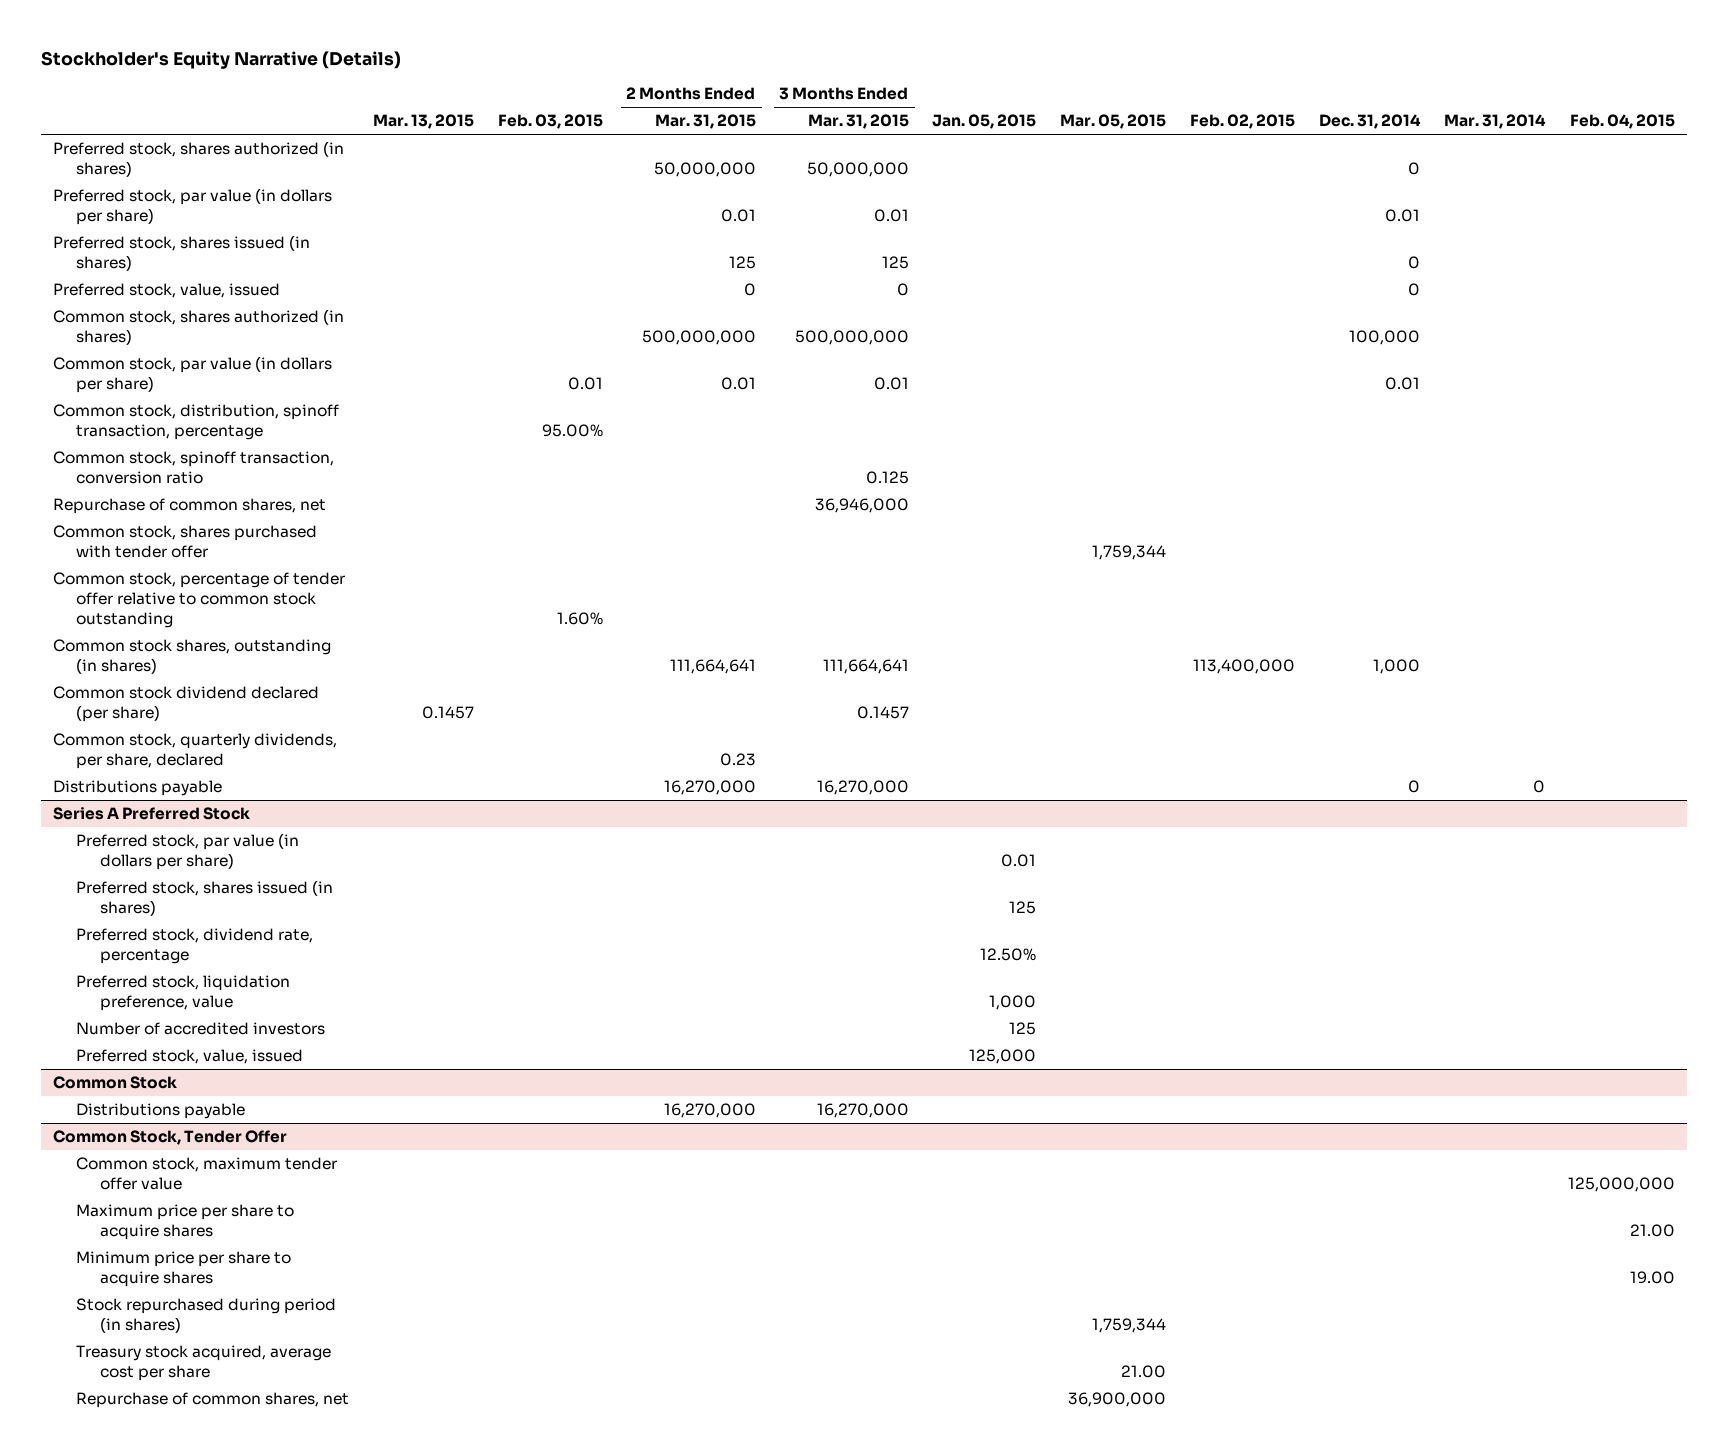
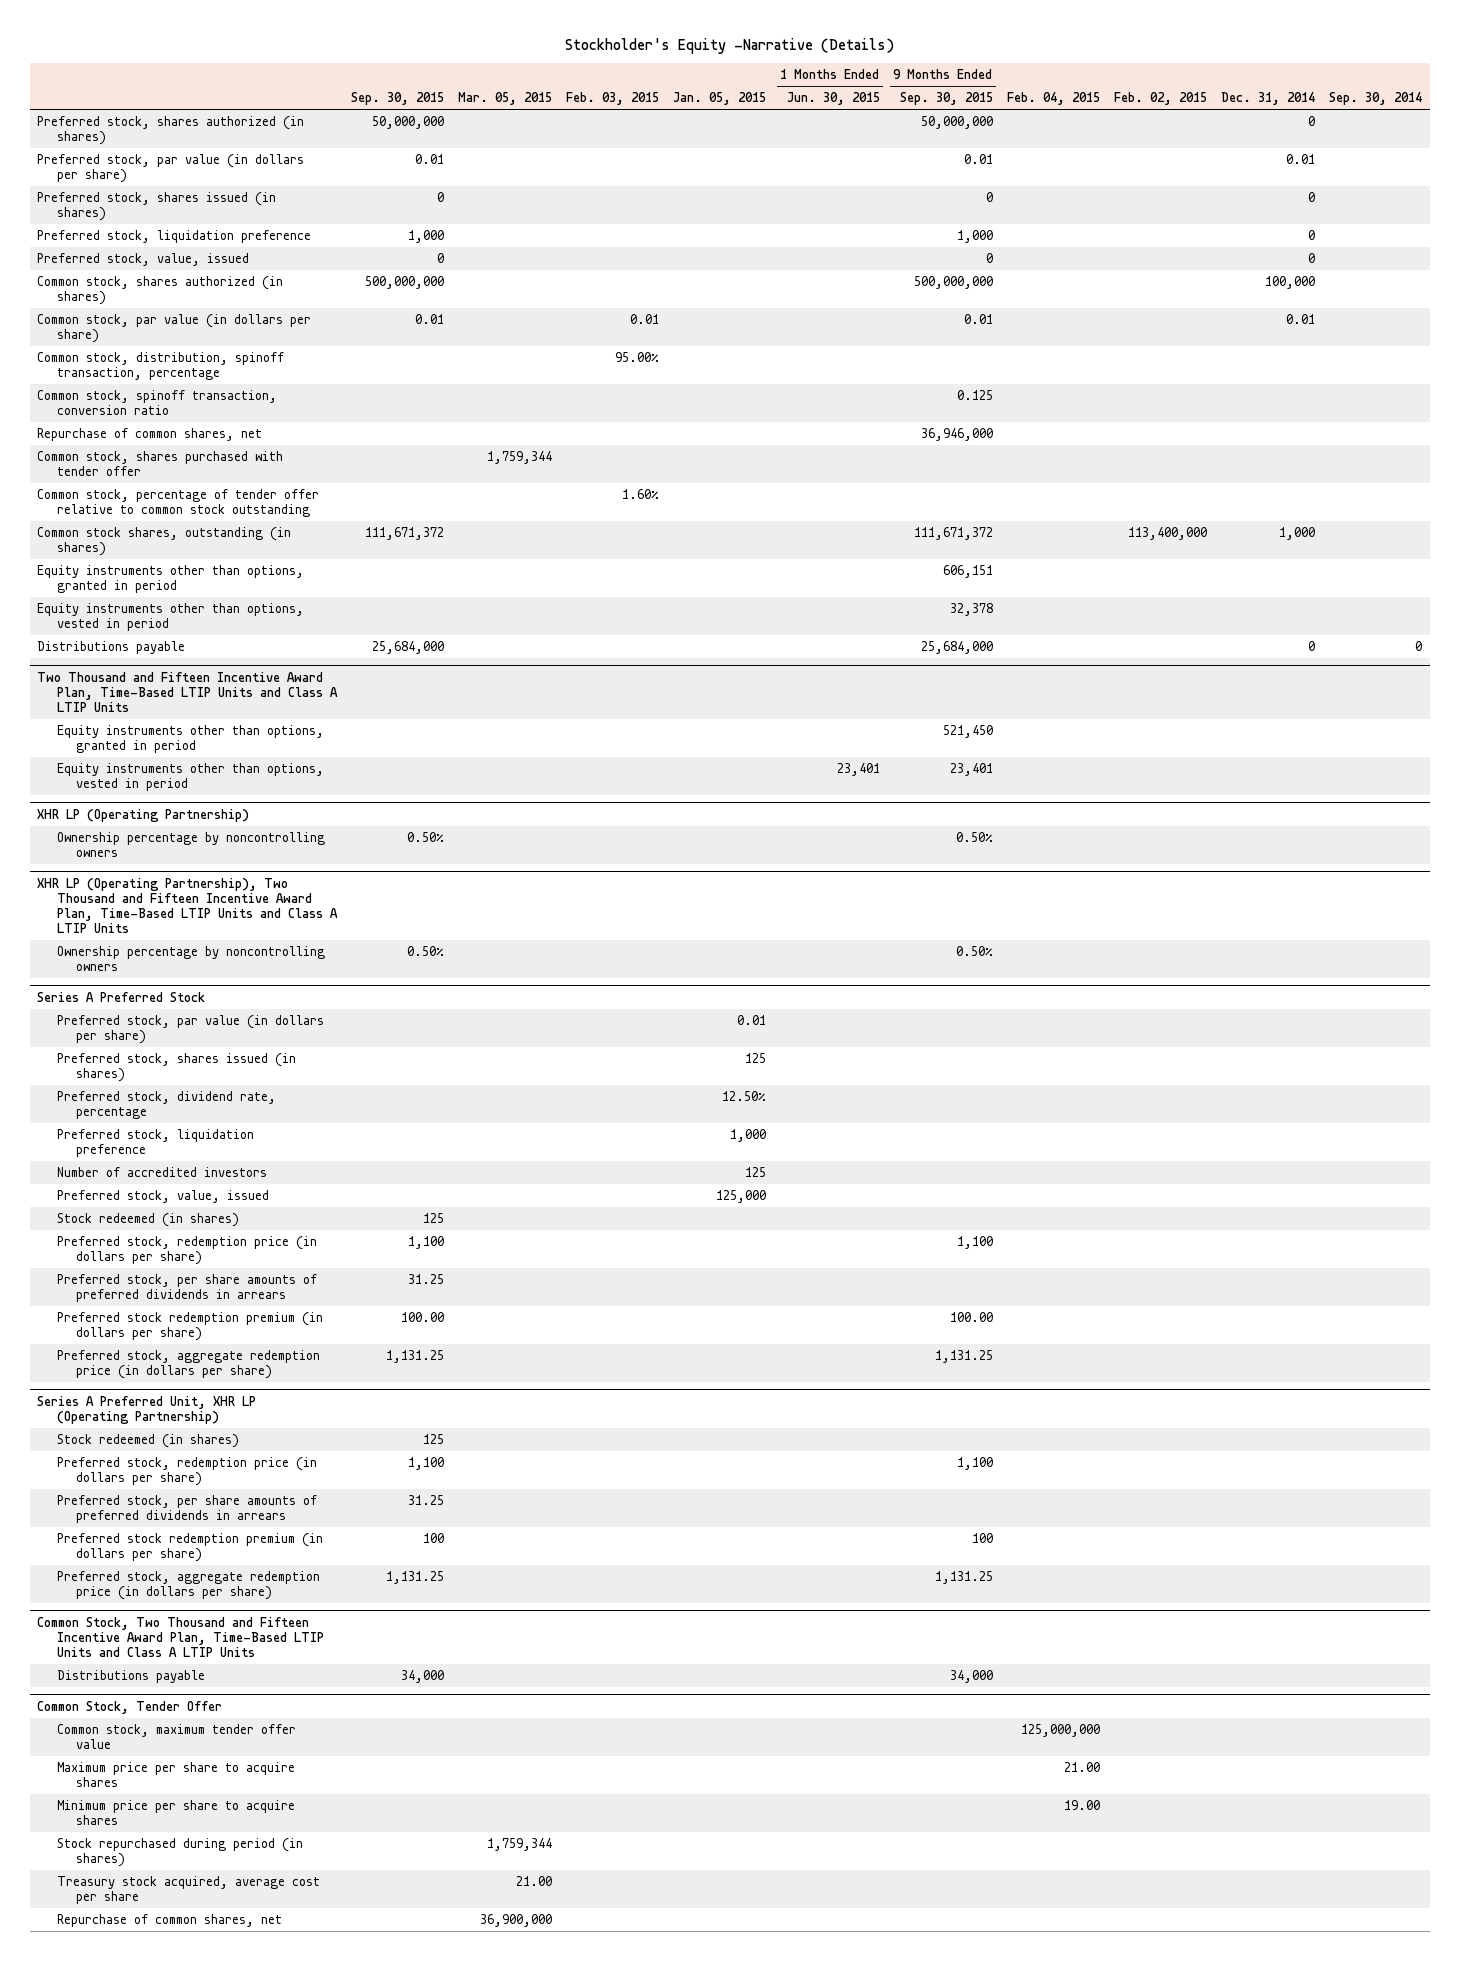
- Stockholder's Equity Narrative (Details)
+ Stockholder's Equity -Narrative (Details)
- | Mar. 13, 2015 | Feb. 03, 2015 | 2 Months Ended Mar. 31, 2015 | 3 Months Ended Mar. 31, 2015 | Jan. 05, 2015 | Mar. 05, 2015 | Feb. 02, 2015 | Dec. 31, 2014 | Mar. 31, 2014 | Feb. 04, 2015
+ | Sep. 30, 2015 | Mar. 05, 2015 | Feb. 03, 2015 | Jan. 05, 2015 | 1 Months Ended Jun. 30, 2015 | 9 Months Ended Sep. 30, 2015 | Feb. 04, 2015 | Feb. 02, 2015 | Dec. 31, 2014 | Sep. 30, 2014
+ Preferred stock, liquidation preference | 1,000 | | | | | 1,000 | | | 0 |
- Common stock dividend declared (per share) | 0.1457 | | | 0.1457 | | | | | |
- Common stock, quarterly dividends, per share, declared | | | 0.23 | | | | | | |
+ Equity instruments other than options, granted in period | | | | | | 606,151 | | | |
+ Equity instruments other than options, vested in period | | | | | | 32,378 | | | |
+ Two Thousand and Fifteen Incentive Award Plan, Time-Based LTIP Units and Class A LTIP Units
+ Equity instruments other than options, granted in period | | | | | | 521,450 | | | |
+ Equity instruments other than options, vested in period | | | | | 23,401 | 23,401 | | | |
+ XHR LP (Operating Partnership)
+ Ownership percentage by noncontrolling owners | 0.50% | | | | | 0.50% | | | |
+ XHR LP (Operating Partnership), Two Thousand and Fifteen Incentive Award Plan, Time-Based LTIP Units and Class A LTIP Units
+ Ownership percentage by noncontrolling owners | 0.50% | | | | | 0.50% | | | |
@ Series A Preferred Stock
- Preferred stock, liquidation preference, value | | | | | 1,000 | | | | |
+ Preferred stock, liquidation preference | | | | 1,000 | | | | | |
- Common Stock
@ Series A Preferred Stock
+ Stock redeemed (in shares) | 125 | | | | | | | | |
+ Preferred stock, redemption price (in dollars per share) | 1,100 | | | | | 1,100 | | | |
+ Preferred stock, per share amounts of preferred dividends in arrears | 31.25 | | | | | | | | |
+ Preferred stock redemption premium (in dollars per share) | 100.00 | | | | | 100.00 | | | |
+ Preferred stock, aggregate redemption price (in dollars per share) | 1,131.25 | | | | | 1,131.25 | | | |
+ Series A Preferred Unit, XHR LP (Operating Partnership)
+ Stock redeemed (in shares) | 125 | | | | | | | | |
+ Preferred stock, redemption price (in dollars per share) | 1,100 | | | | | 1,100 | | | |
+ Preferred stock, per share amounts of preferred dividends in arrears | 31.25 | | | | | | | | |
+ Preferred stock redemption premium (in dollars per share) | 100 | | | | | 100 | | | |
+ Preferred stock, aggregate redemption price (in dollars per share) | 1,131.25 | | | | | 1,131.25 | | | |
+ Common Stock, Two Thousand and Fifteen Incentive Award Plan, Time-Based LTIP Units and Class A LTIP Units

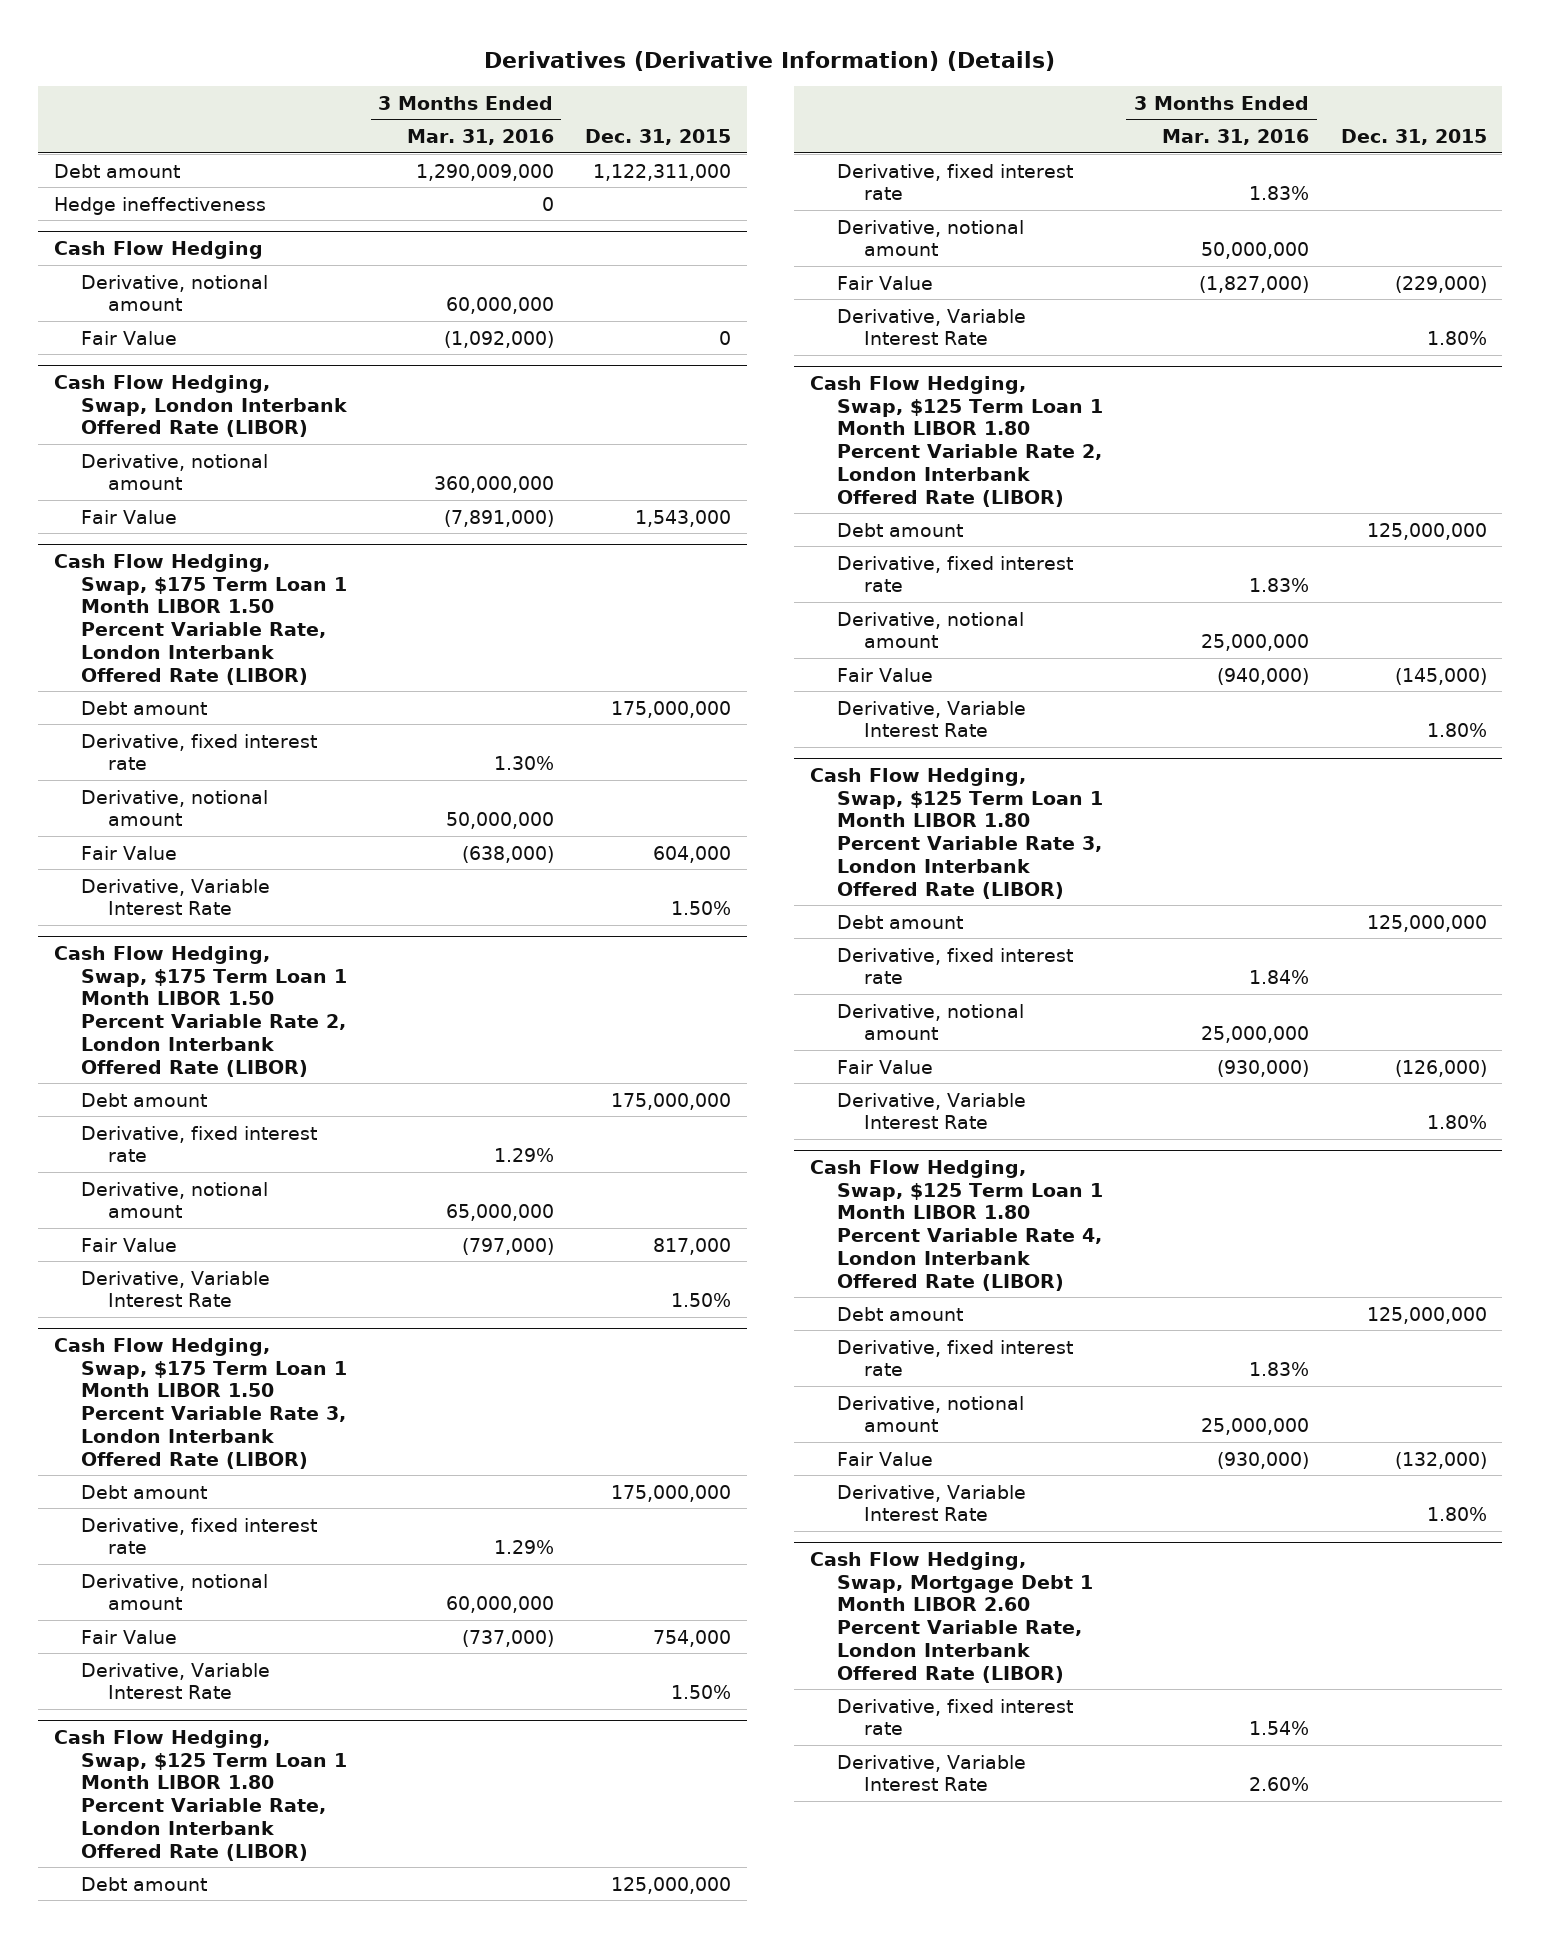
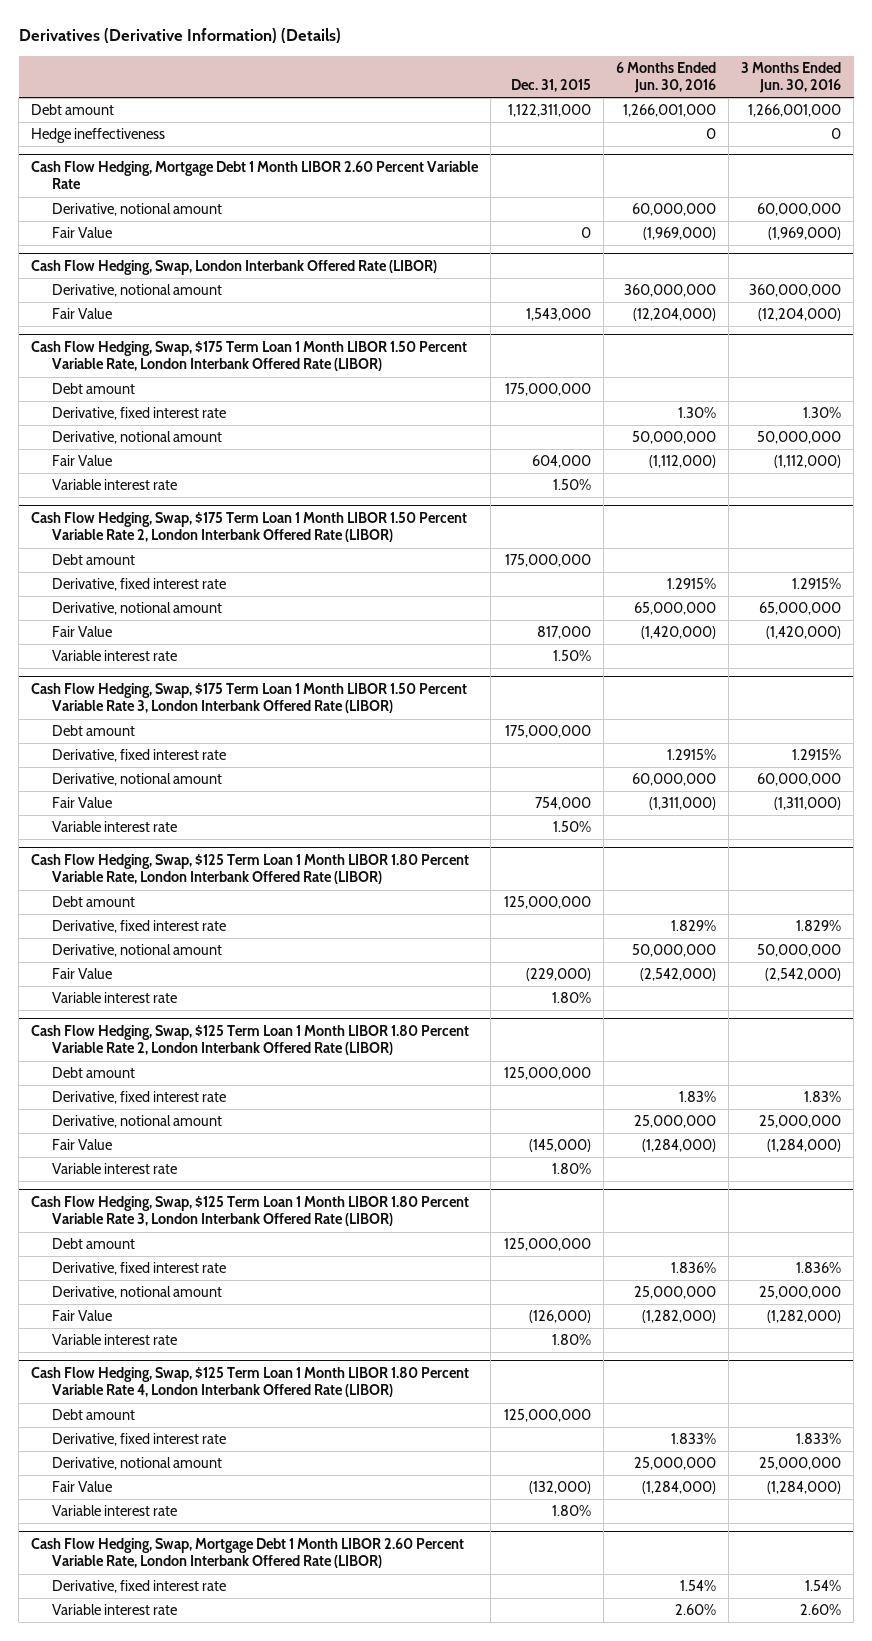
- | 3 Months Ended Mar. 31, 2016 | Dec. 31, 2015
+ | Dec. 31, 2015 | 6 Months Ended Jun. 30, 2016 | 3 Months Ended Jun. 30, 2016
- Cash Flow Hedging
+ Cash Flow Hedging, Mortgage Debt 1 Month LIBOR 2.60 Percent Variable Rate
@ Cash Flow Hedging, Swap, $175 Term Loan 1 Month LIBOR 1.50 Percent Variable Rate, London Interbank Offered Rate (LIBOR)
- Derivative, Variable Interest Rate | | 1.50%
+ Variable interest rate | 1.50% | |
@ Cash Flow Hedging, Swap, $175 Term Loan 1 Month LIBOR 1.50 Percent Variable Rate 2, London Interbank Offered Rate (LIBOR)
- Derivative, Variable Interest Rate | | 1.50%
+ Variable interest rate | 1.50% | |
@ Cash Flow Hedging, Swap, $175 Term Loan 1 Month LIBOR 1.50 Percent Variable Rate 3, London Interbank Offered Rate (LIBOR)
- Derivative, Variable Interest Rate | | 1.50%
+ Variable interest rate | 1.50% | |
@ Cash Flow Hedging, Swap, $125 Term Loan 1 Month LIBOR 1.80 Percent Variable Rate, London Interbank Offered Rate (LIBOR)
- Derivative, Variable Interest Rate | | 1.80%
+ Variable interest rate | 1.80% | |
@ Cash Flow Hedging, Swap, $125 Term Loan 1 Month LIBOR 1.80 Percent Variable Rate 2, London Interbank Offered Rate (LIBOR)
- Derivative, Variable Interest Rate | | 1.80%
+ Variable interest rate | 1.80% | |
@ Cash Flow Hedging, Swap, $125 Term Loan 1 Month LIBOR 1.80 Percent Variable Rate 3, London Interbank Offered Rate (LIBOR)
- Derivative, Variable Interest Rate | | 1.80%
+ Variable interest rate | 1.80% | |
@ Cash Flow Hedging, Swap, $125 Term Loan 1 Month LIBOR 1.80 Percent Variable Rate 4, London Interbank Offered Rate (LIBOR)
- Derivative, Variable Interest Rate | | 1.80%
+ Variable interest rate | 1.80% | |
@ Cash Flow Hedging, Swap, Mortgage Debt 1 Month LIBOR 2.60 Percent Variable Rate, London Interbank Offered Rate (LIBOR)
- Derivative, Variable Interest Rate | 2.60% |
+ Variable interest rate | | 2.60% | 2.60%

